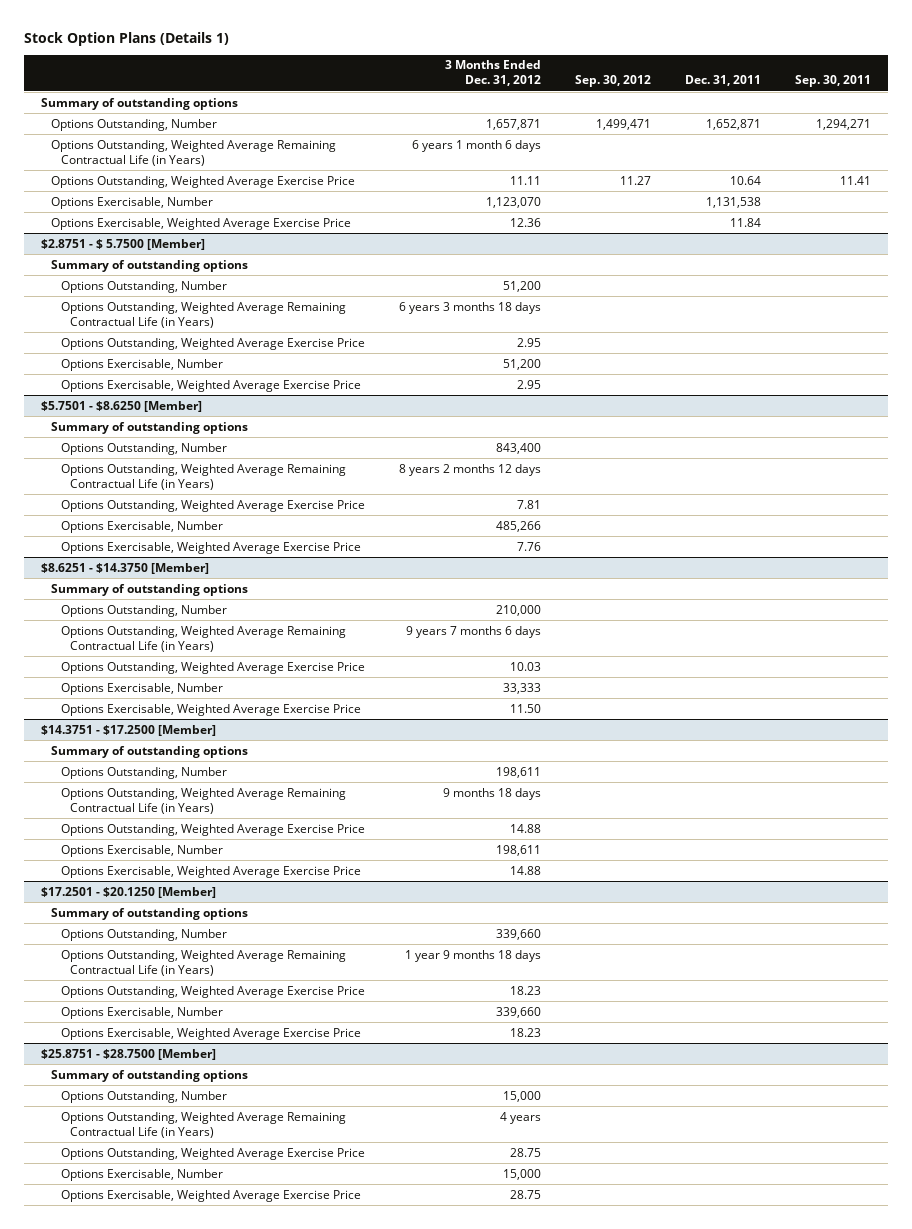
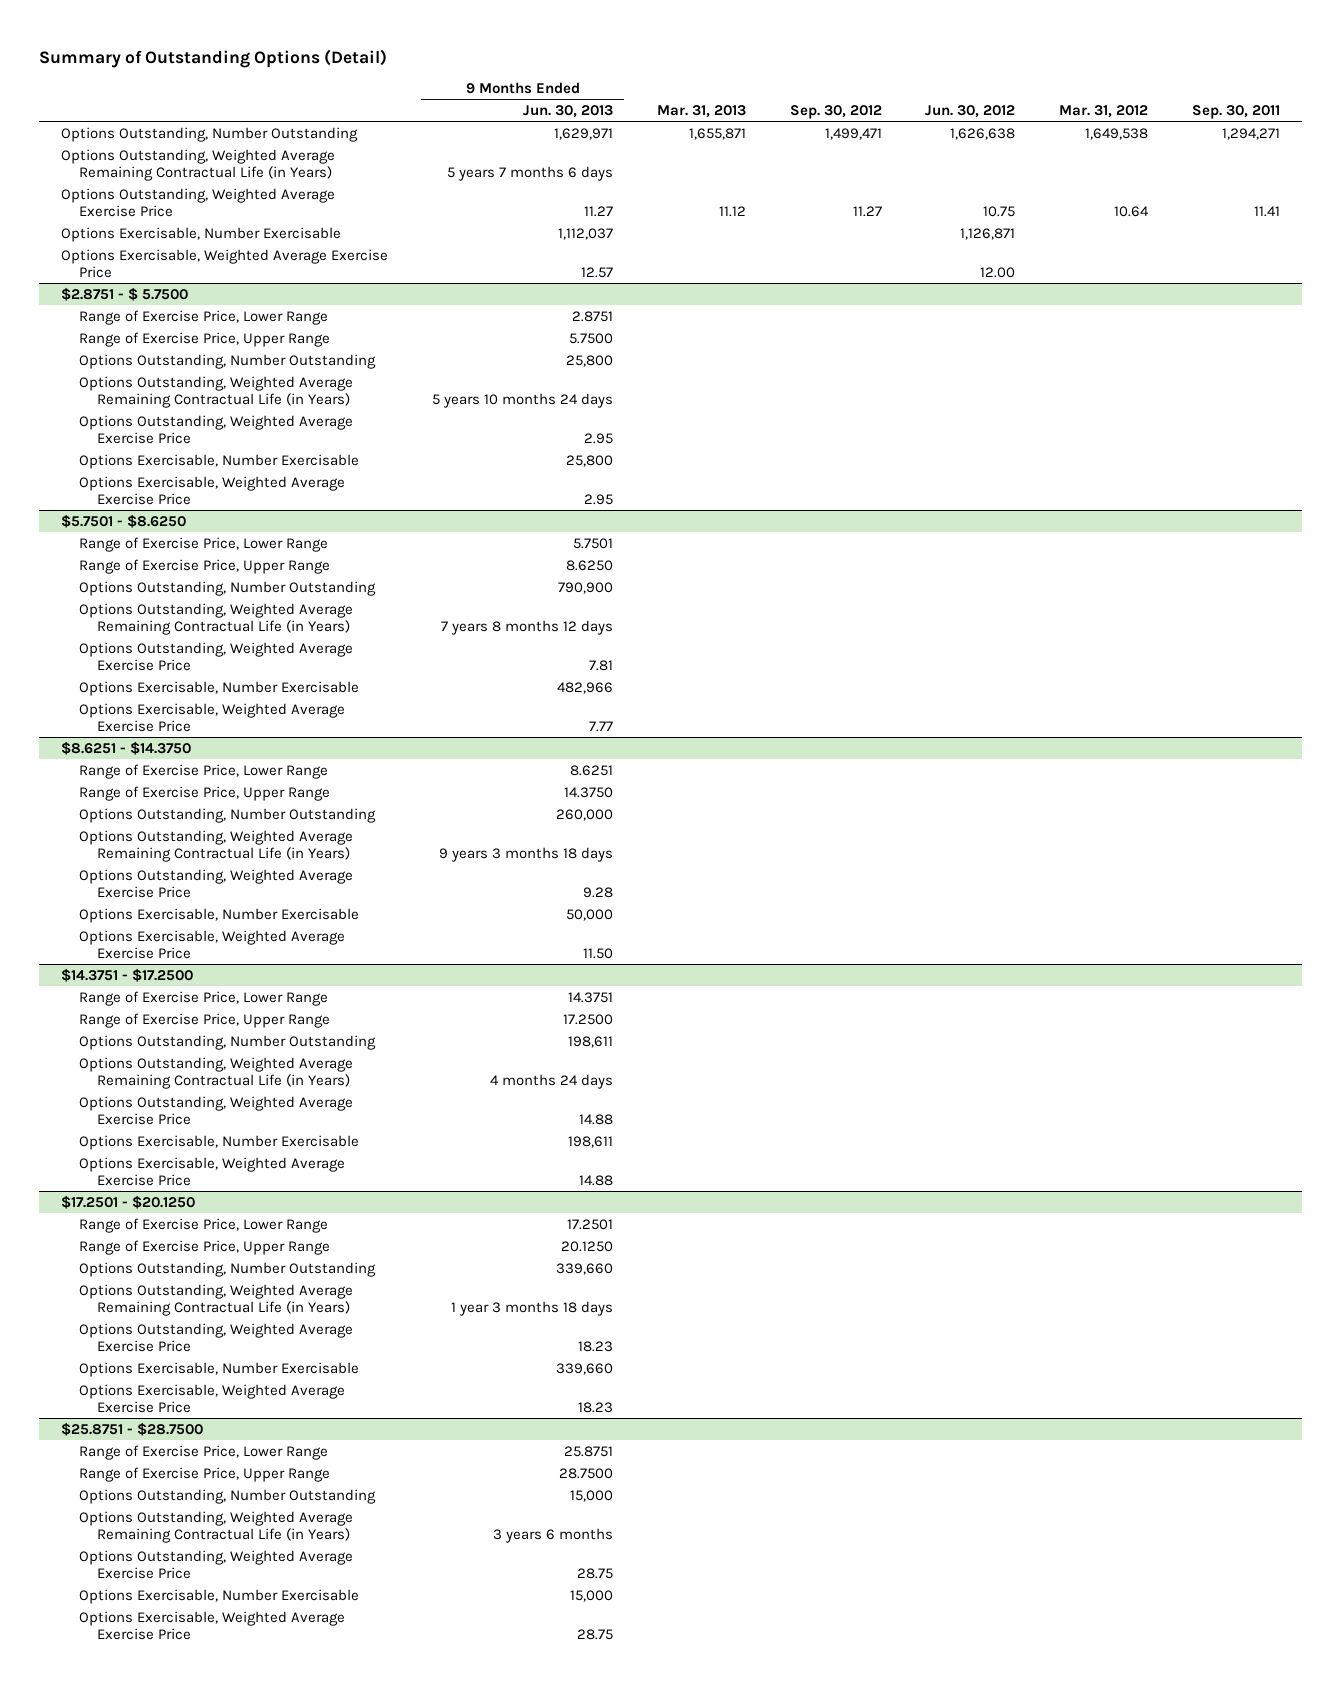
- Stock Option Plans (Details 1)
+ Summary of Outstanding Options (Detail)
- | 3 Months Ended Dec. 31, 2012 | Sep. 30, 2012 | Dec. 31, 2011 | Sep. 30, 2011
+ | 9 Months Ended Jun. 30, 2013 | Mar. 31, 2013 | Sep. 30, 2012 | Jun. 30, 2012 | Mar. 31, 2012 | Sep. 30, 2011
- Summary of outstanding options
- Options Outstanding, Number | 1,657,871 | 1,499,471 | 1,652,871 | 1,294,271
+ Options Outstanding, Number Outstanding | 1,629,971 | 1,655,871 | 1,499,471 | 1,626,638 | 1,649,538 | 1,294,271
- Options Exercisable, Number | 1,123,070 | | 1,131,538 |
+ Options Exercisable, Number Exercisable | 1,112,037 | | | 1,126,871 | |
- $2.8751 - $ 5.7500 [Member]
- Summary of outstanding options
- Options Outstanding, Number | 51,200 | | |
+ $2.8751 - $ 5.7500
+ Range of Exercise Price, Lower Range | 2.8751 | | | | |
+ Range of Exercise Price, Upper Range | 5.7500 | | | | |
+ Options Outstanding, Number Outstanding | 25,800 | | | | |
- Options Exercisable, Number | 51,200 | | |
+ Options Exercisable, Number Exercisable | 25,800 | | | | |
- $5.7501 - $8.6250 [Member]
- Summary of outstanding options
- Options Outstanding, Number | 843,400 | | |
+ $5.7501 - $8.6250
+ Range of Exercise Price, Lower Range | 5.7501 | | | | |
+ Range of Exercise Price, Upper Range | 8.6250 | | | | |
+ Options Outstanding, Number Outstanding | 790,900 | | | | |
- Options Exercisable, Number | 485,266 | | |
+ Options Exercisable, Number Exercisable | 482,966 | | | | |
- $8.6251 - $14.3750 [Member]
- Summary of outstanding options
- Options Outstanding, Number | 210,000 | | |
+ $8.6251 - $14.3750
+ Range of Exercise Price, Lower Range | 8.6251 | | | | |
+ Range of Exercise Price, Upper Range | 14.3750 | | | | |
+ Options Outstanding, Number Outstanding | 260,000 | | | | |
- Options Exercisable, Number | 33,333 | | |
+ Options Exercisable, Number Exercisable | 50,000 | | | | |
- $14.3751 - $17.2500 [Member]
- Summary of outstanding options
- Options Outstanding, Number | 198,611 | | |
+ $14.3751 - $17.2500
+ Range of Exercise Price, Lower Range | 14.3751 | | | | |
+ Range of Exercise Price, Upper Range | 17.2500 | | | | |
+ Options Outstanding, Number Outstanding | 198,611 | | | | |
- Options Exercisable, Number | 198,611 | | |
+ Options Exercisable, Number Exercisable | 198,611 | | | | |
- $17.2501 - $20.1250 [Member]
- Summary of outstanding options
- Options Outstanding, Number | 339,660 | | |
+ $17.2501 - $20.1250
+ Range of Exercise Price, Lower Range | 17.2501 | | | | |
+ Range of Exercise Price, Upper Range | 20.1250 | | | | |
+ Options Outstanding, Number Outstanding | 339,660 | | | | |
- Options Exercisable, Number | 339,660 | | |
+ Options Exercisable, Number Exercisable | 339,660 | | | | |
- $25.8751 - $28.7500 [Member]
- Summary of outstanding options
- Options Outstanding, Number | 15,000 | | |
+ $25.8751 - $28.7500
+ Range of Exercise Price, Lower Range | 25.8751 | | | | |
+ Range of Exercise Price, Upper Range | 28.7500 | | | | |
+ Options Outstanding, Number Outstanding | 15,000 | | | | |
- Options Exercisable, Number | 15,000 | | |
+ Options Exercisable, Number Exercisable | 15,000 | | | | |

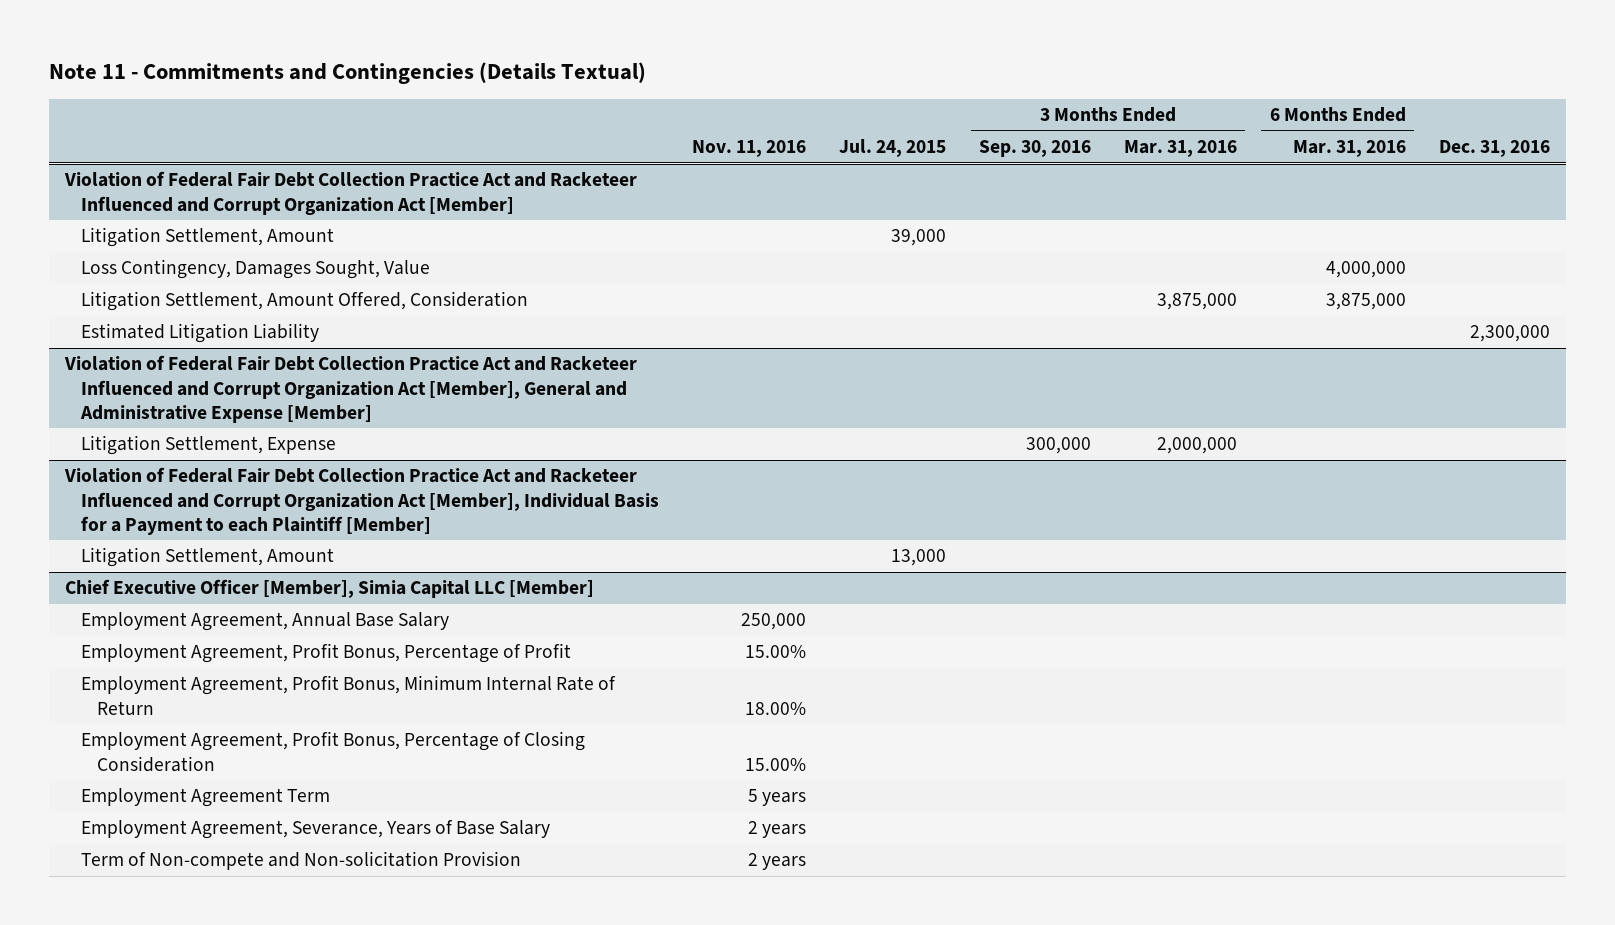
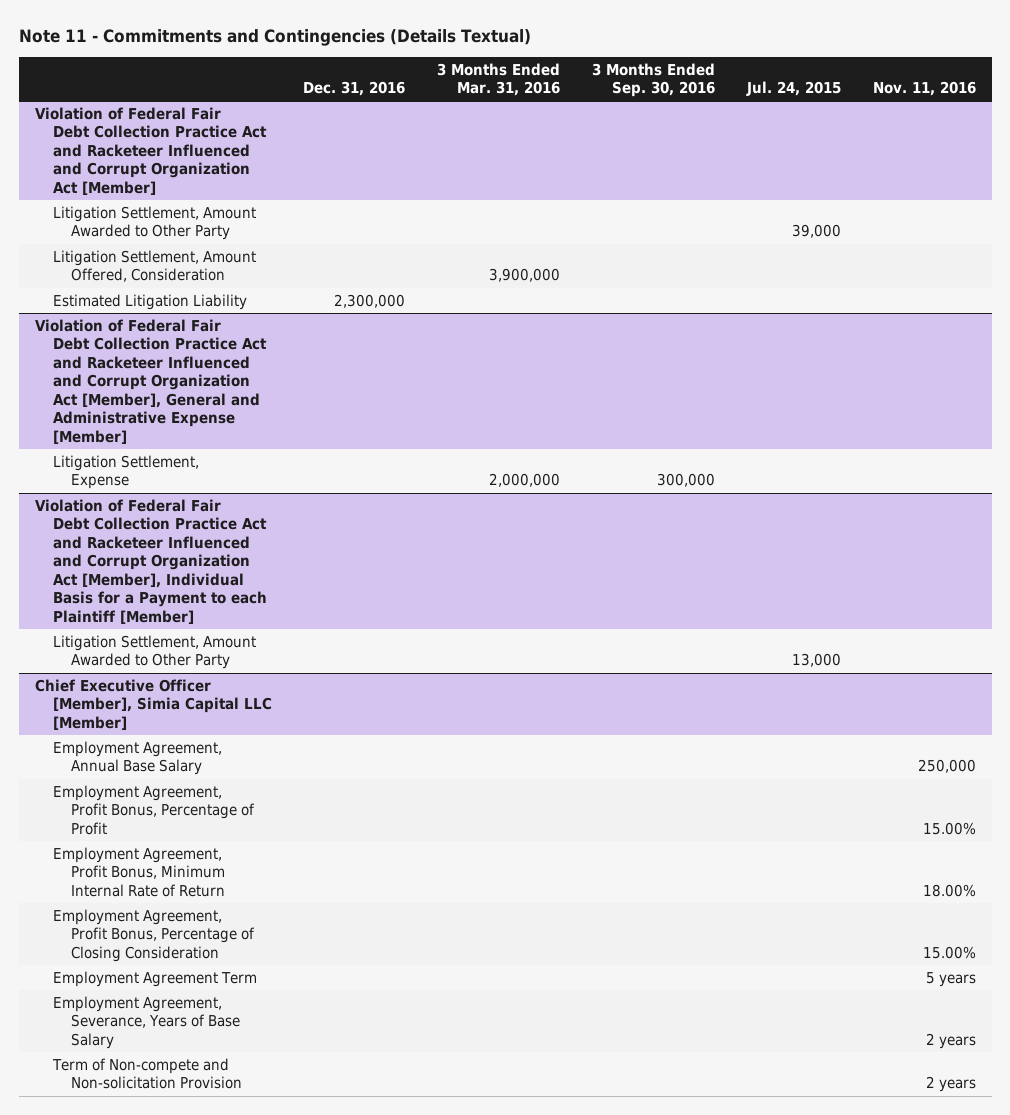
- | Nov. 11, 2016 | Jul. 24, 2015 | 3 Months Ended Sep. 30, 2016 | 3 Months Ended Mar. 31, 2016 | 6 Months Ended Mar. 31, 2016 | Dec. 31, 2016
+ | Dec. 31, 2016 | 3 Months Ended Mar. 31, 2016 | 3 Months Ended Sep. 30, 2016 | Jul. 24, 2015 | Nov. 11, 2016
@ Violation of Federal Fair Debt Collection Practice Act and Racketeer Influenced and Corrupt Organization Act [Member]
- Litigation Settlement, Amount | | 39,000 | | | |
- Loss Contingency, Damages Sought, Value | | | | | 4,000,000 |
- Litigation Settlement, Amount Offered, Consideration | | | | 3,875,000 | 3,875,000 |
+ Litigation Settlement, Amount Awarded to Other Party | | | | 39,000 |
+ Litigation Settlement, Amount Offered, Consideration | | 3,900,000 | | |
@ Violation of Federal Fair Debt Collection Practice Act and Racketeer Influenced and Corrupt Organization Act [Member], Individual Basis for a Payment to each Plaintiff [Member]
- Litigation Settlement, Amount | | 13,000 | | | |
+ Litigation Settlement, Amount Awarded to Other Party | | | | 13,000 |

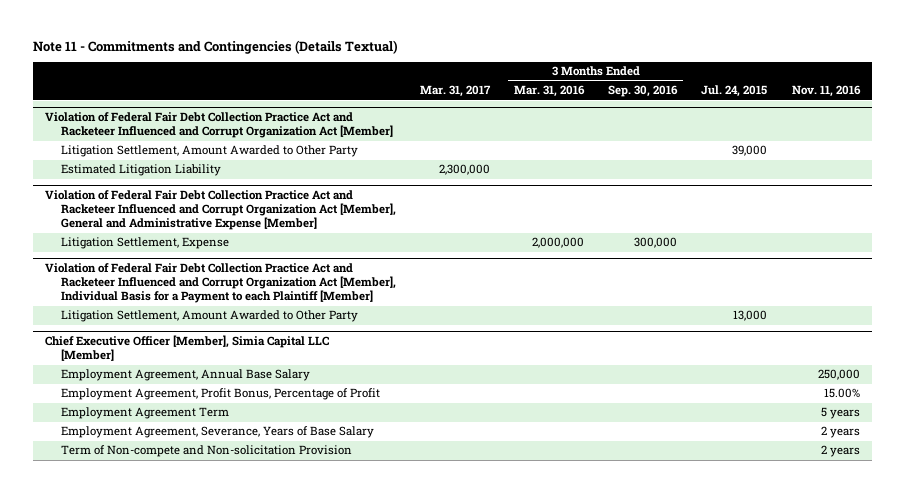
- | Dec. 31, 2016 | 3 Months Ended Mar. 31, 2016 | 3 Months Ended Sep. 30, 2016 | Jul. 24, 2015 | Nov. 11, 2016
+ | Mar. 31, 2017 | 3 Months Ended Mar. 31, 2016 | 3 Months Ended Sep. 30, 2016 | Jul. 24, 2015 | Nov. 11, 2016
@ Violation of Federal Fair Debt Collection Practice Act and Racketeer Influenced and Corrupt Organization Act [Member]
- Litigation Settlement, Amount Offered, Consideration | | 3,900,000 | | |
@ Chief Executive Officer [Member], Simia Capital LLC [Member]
- Employment Agreement, Profit Bonus, Minimum Internal Rate of Return | | | | | 18.00%
- Employment Agreement, Profit Bonus, Percentage of Closing Consideration | | | | | 15.00%

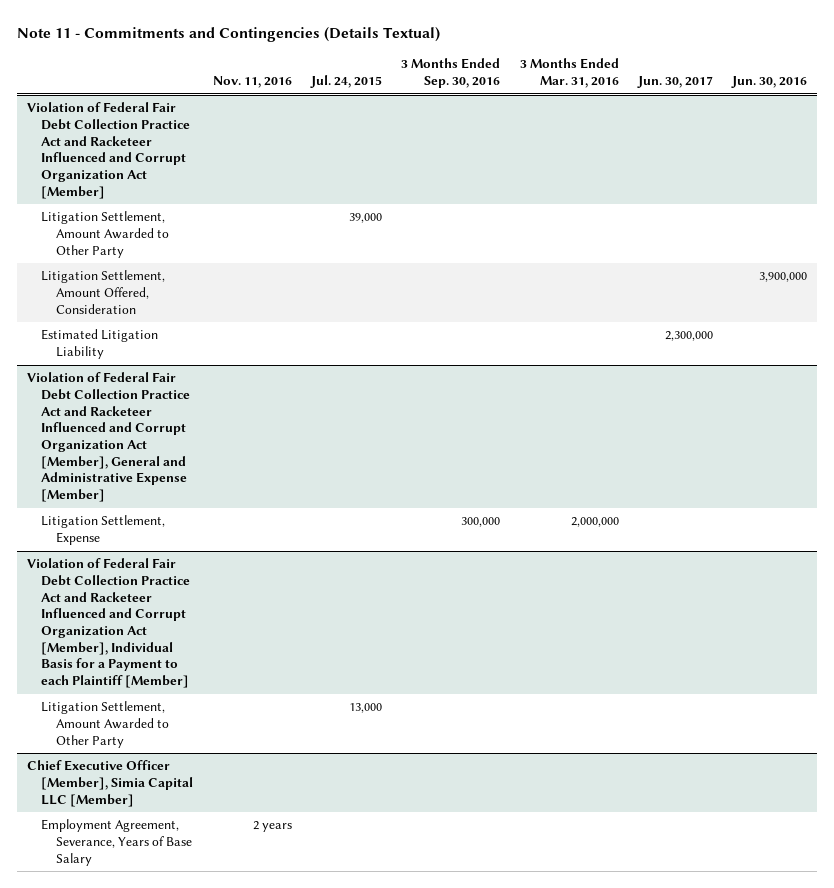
- | Mar. 31, 2017 | 3 Months Ended Mar. 31, 2016 | 3 Months Ended Sep. 30, 2016 | Jul. 24, 2015 | Nov. 11, 2016
+ | Nov. 11, 2016 | Jul. 24, 2015 | 3 Months Ended Sep. 30, 2016 | 3 Months Ended Mar. 31, 2016 | Jun. 30, 2017 | Jun. 30, 2016
@ Violation of Federal Fair Debt Collection Practice Act and Racketeer Influenced and Corrupt Organization Act [Member]
+ Litigation Settlement, Amount Offered, Consideration | | | | | | 3,900,000
@ Chief Executive Officer [Member], Simia Capital LLC [Member]
- Employment Agreement, Annual Base Salary | | | | | 250,000
- Employment Agreement, Profit Bonus, Percentage of Profit | | | | | 15.00%
- Employment Agreement Term | | | | | 5 years
- Term of Non-compete and Non-solicitation Provision | | | | | 2 years

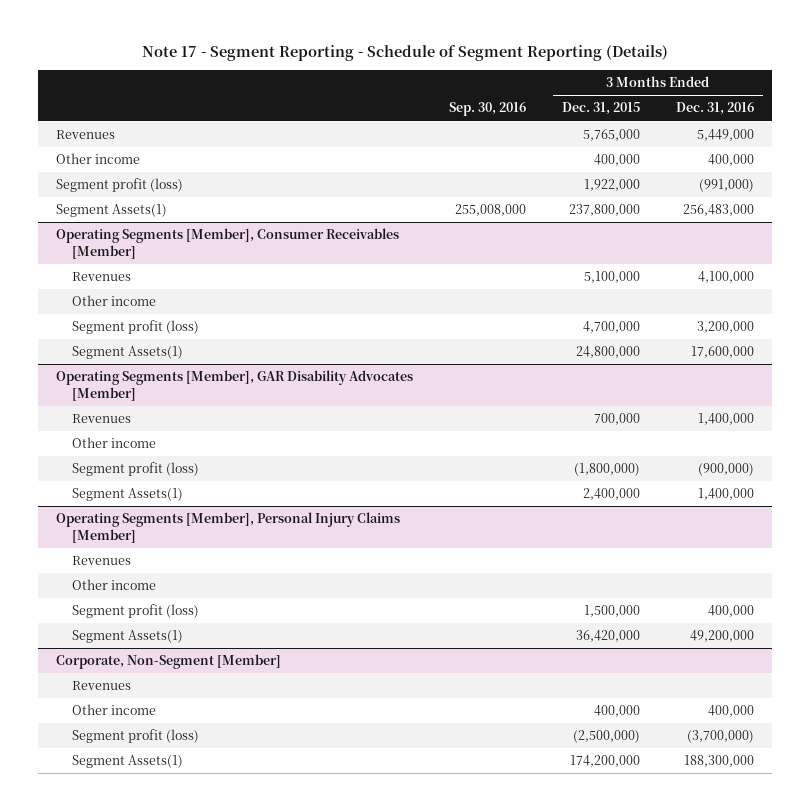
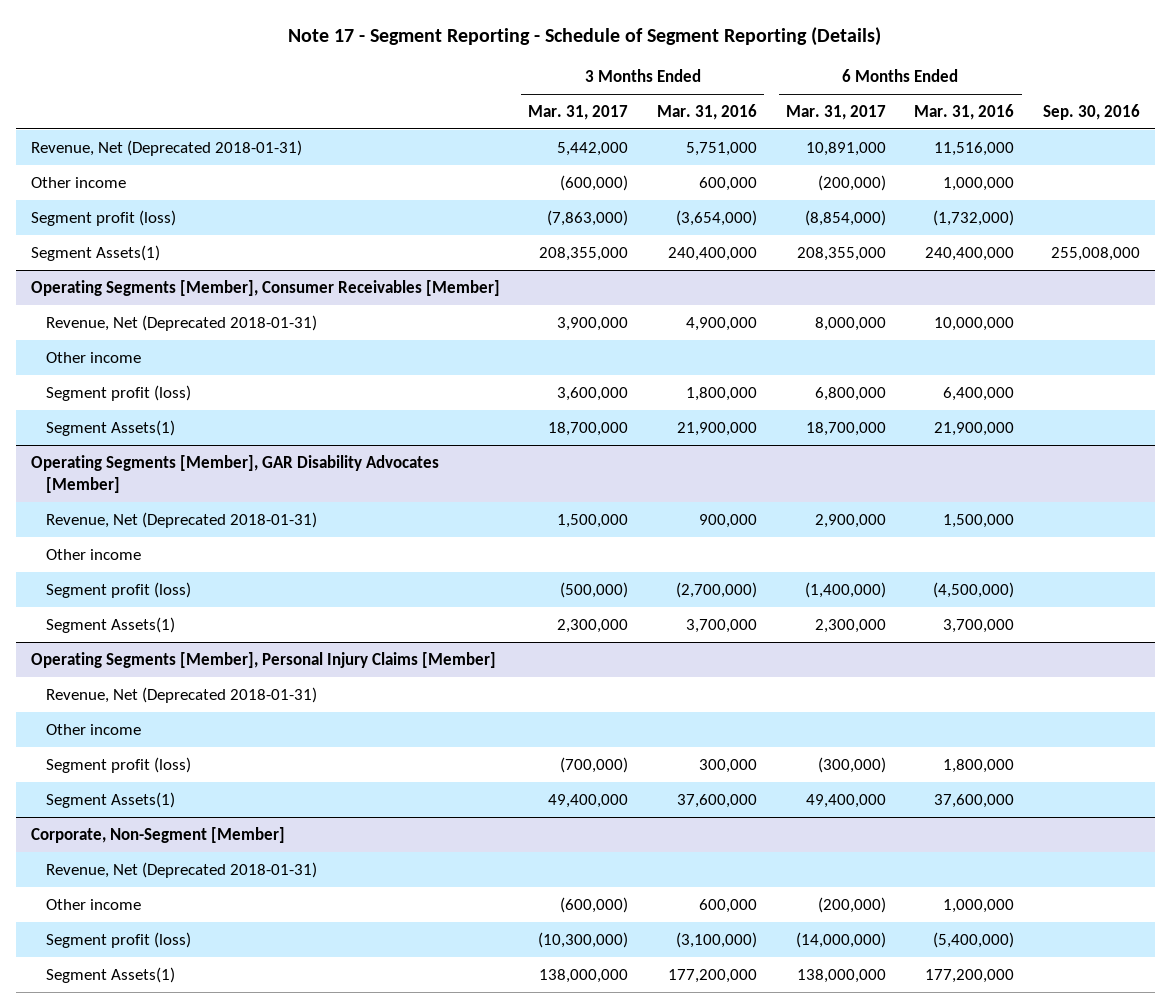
- | Sep. 30, 2016 | 3 Months Ended Dec. 31, 2015 | 3 Months Ended Dec. 31, 2016
+ | 3 Months Ended Mar. 31, 2017 | 3 Months Ended Mar. 31, 2016 | 6 Months Ended Mar. 31, 2017 | 6 Months Ended Mar. 31, 2016 | Sep. 30, 2016
- Revenues | | 5,765,000 | 5,449,000
+ Revenue, Net (Deprecated 2018-01-31) | 5,442,000 | 5,751,000 | 10,891,000 | 11,516,000 |
@ Operating Segments [Member], Consumer Receivables [Member]
- Revenues | | 5,100,000 | 4,100,000
+ Revenue, Net (Deprecated 2018-01-31) | 3,900,000 | 4,900,000 | 8,000,000 | 10,000,000 |
@ Operating Segments [Member], GAR Disability Advocates [Member]
- Revenues | | 700,000 | 1,400,000
+ Revenue, Net (Deprecated 2018-01-31) | 1,500,000 | 900,000 | 2,900,000 | 1,500,000 |
@ Operating Segments [Member], Personal Injury Claims [Member]
- Revenues
+ Revenue, Net (Deprecated 2018-01-31)
@ Corporate, Non-Segment [Member]
- Revenues
+ Revenue, Net (Deprecated 2018-01-31)

